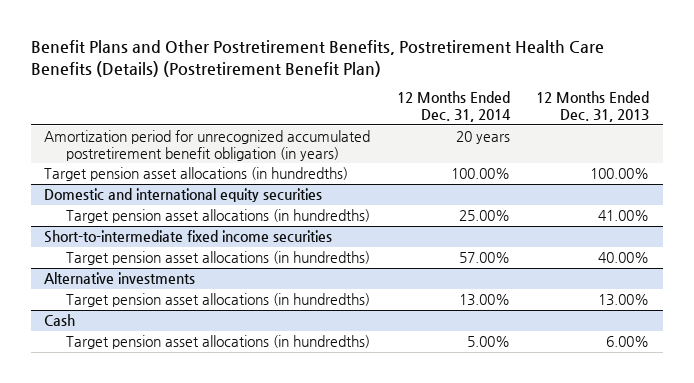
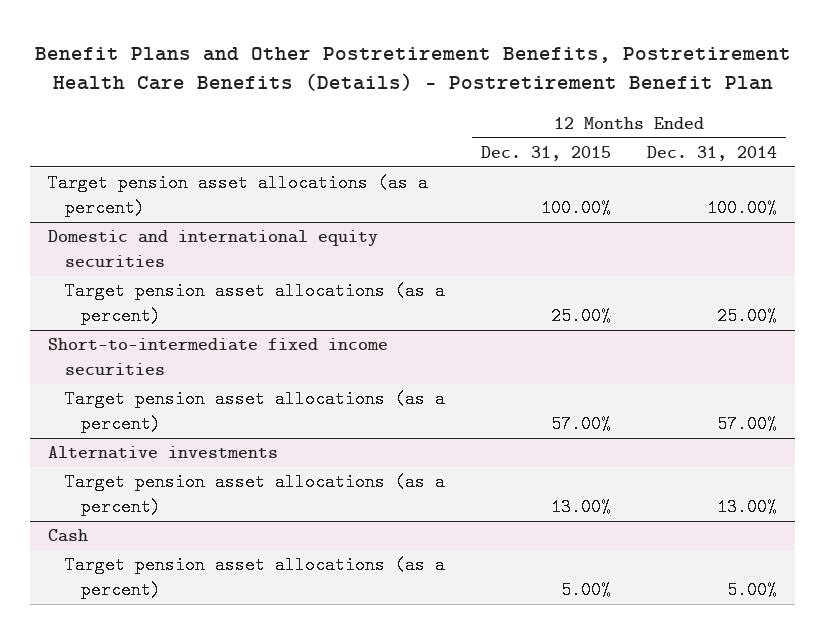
- Benefit Plans and Other Postretirement Benefits, Postretirement Health Care Benefits (Details) (Postretirement Benefit Plan)
+ Benefit Plans and Other Postretirement Benefits, Postretirement Health Care Benefits (Details) - Postretirement Benefit Plan
- | 12 Months Ended Dec. 31, 2014 | 12 Months Ended Dec. 31, 2013
+ | 12 Months Ended Dec. 31, 2015 | 12 Months Ended Dec. 31, 2014
- Amortization period for unrecognized accumulated postretirement benefit obligation (in years) | 20 years |
- Target pension asset allocations (in hundredths) | 100.00% | 100.00%
+ Target pension asset allocations (as a percent) | 100.00% | 100.00%
@ Domestic and international equity securities
- Target pension asset allocations (in hundredths) | 25.00% | 41.00%
+ Target pension asset allocations (as a percent) | 25.00% | 25.00%
@ Short-to-intermediate fixed income securities
- Target pension asset allocations (in hundredths) | 57.00% | 40.00%
+ Target pension asset allocations (as a percent) | 57.00% | 57.00%
@ Alternative investments
- Target pension asset allocations (in hundredths) | 13.00% | 13.00%
+ Target pension asset allocations (as a percent) | 13.00% | 13.00%
@ Cash
- Target pension asset allocations (in hundredths) | 5.00% | 6.00%
+ Target pension asset allocations (as a percent) | 5.00% | 5.00%

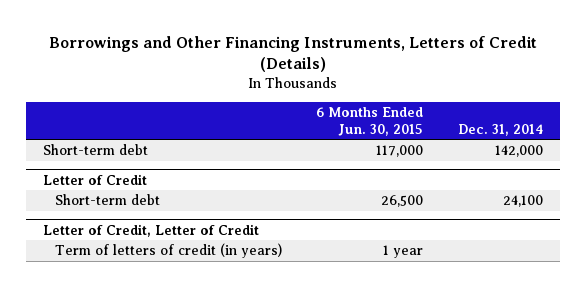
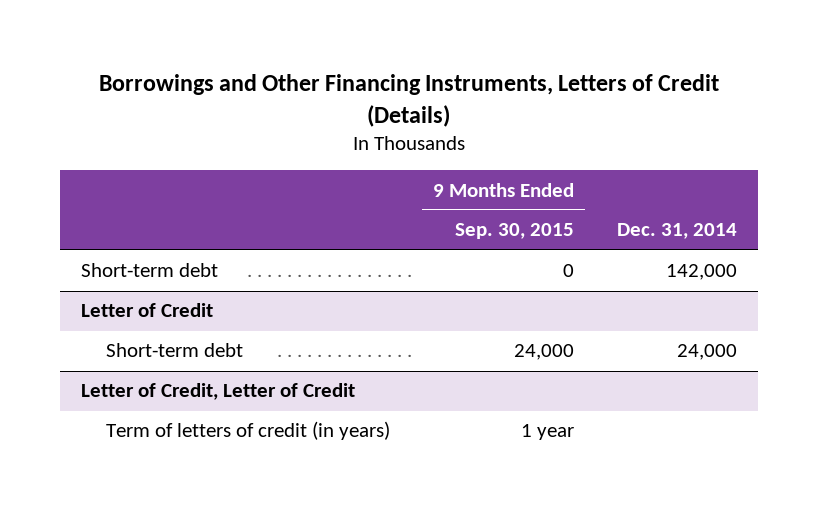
- | 6 Months Ended Jun. 30, 2015 | Dec. 31, 2014
+ | 9 Months Ended Sep. 30, 2015 | Dec. 31, 2014
@ Letter of Credit
- Short-term debt | 26,500 | 24,100
+ Short-term debt | 24,000 | 24,000

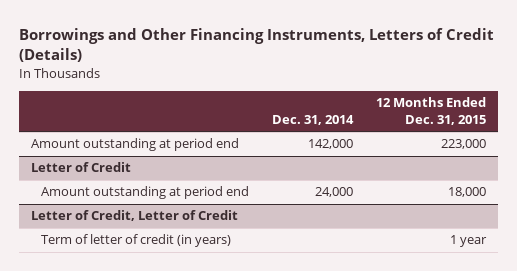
- | 9 Months Ended Sep. 30, 2015 | Dec. 31, 2014
+ | Dec. 31, 2014 | 12 Months Ended Dec. 31, 2015
- Short-term debt | 0 | 142,000
+ Amount outstanding at period end | 142,000 | 223,000
@ Letter of Credit
- Short-term debt | 24,000 | 24,000
+ Amount outstanding at period end | 24,000 | 18,000
@ Letter of Credit, Letter of Credit
- Term of letters of credit (in years) | 1 year |
+ Term of letter of credit (in years) | | 1 year

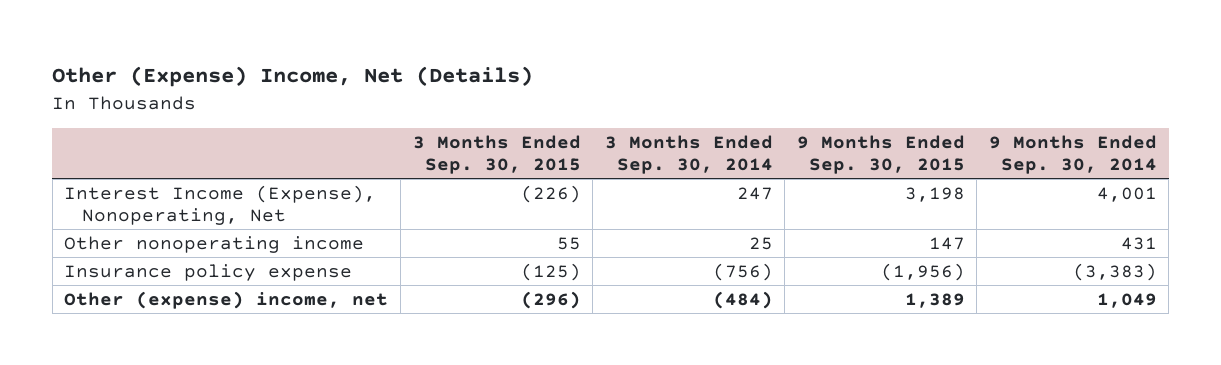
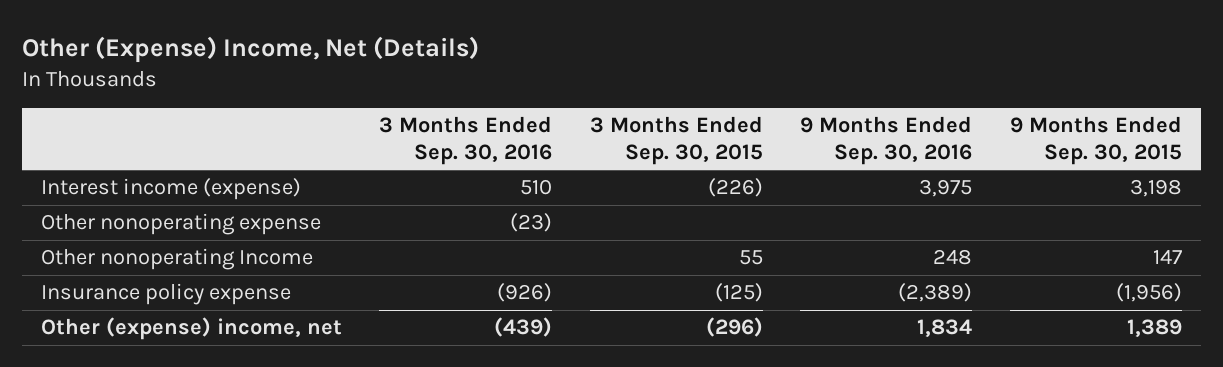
- | 3 Months Ended Sep. 30, 2015 | 3 Months Ended Sep. 30, 2014 | 9 Months Ended Sep. 30, 2015 | 9 Months Ended Sep. 30, 2014
+ | 3 Months Ended Sep. 30, 2016 | 3 Months Ended Sep. 30, 2015 | 9 Months Ended Sep. 30, 2016 | 9 Months Ended Sep. 30, 2015
- Interest Income (Expense), Nonoperating, Net | (226) | 247 | 3,198 | 4,001
- Other nonoperating income | 55 | 25 | 147 | 431
+ Interest income (expense) | 510 | (226) | 3,975 | 3,198
+ Other nonoperating expense | (23) | | |
+ Other nonoperating Income | | 55 | 248 | 147

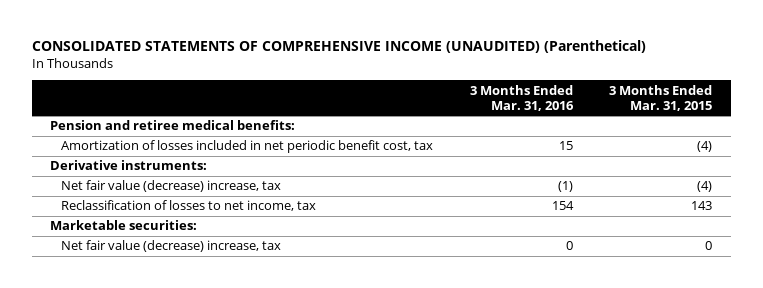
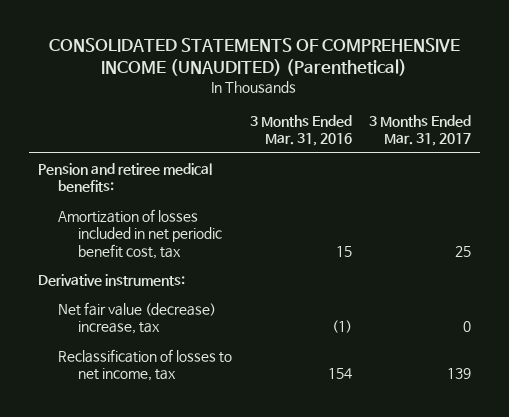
- | 3 Months Ended Mar. 31, 2016 | 3 Months Ended Mar. 31, 2015
+ | 3 Months Ended Mar. 31, 2016 | 3 Months Ended Mar. 31, 2017
- Marketable securities:
- Net fair value (decrease) increase, tax | 0 | 0

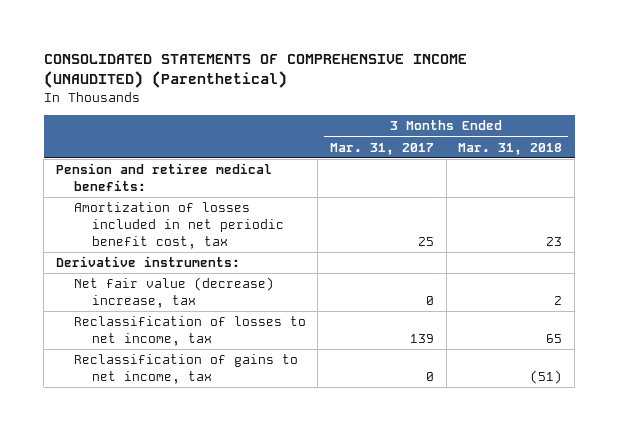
- | 3 Months Ended Mar. 31, 2016 | 3 Months Ended Mar. 31, 2017
+ | 3 Months Ended Mar. 31, 2017 | 3 Months Ended Mar. 31, 2018
+ Reclassification of gains to net income, tax | 0 | (51)

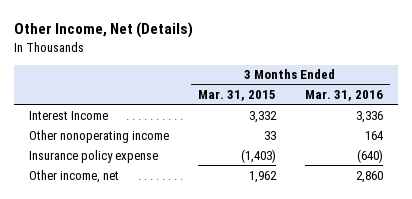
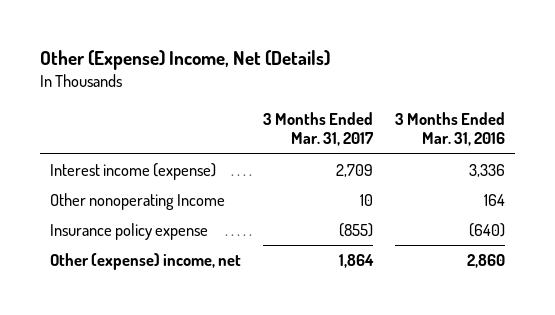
- Other Income, Net (Details)
+ Other (Expense) Income, Net (Details)
- | 3 Months Ended Mar. 31, 2015 | 3 Months Ended Mar. 31, 2016
+ | 3 Months Ended Mar. 31, 2017 | 3 Months Ended Mar. 31, 2016
- Interest Income | 3,332 | 3,336
- Other nonoperating income | 33 | 164
+ Interest income (expense) | 2,709 | 3,336
+ Other nonoperating Income | 10 | 164
- Other income, net | 1,962 | 2,860
+ Other (expense) income, net | 1,864 | 2,860

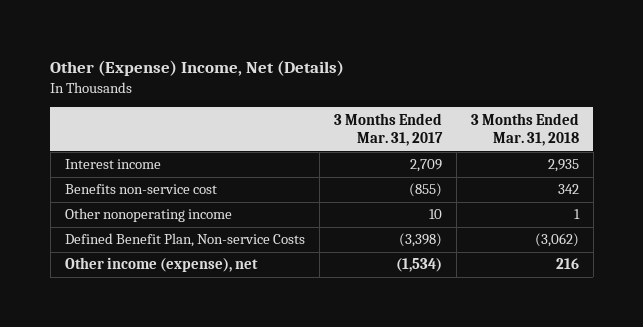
- | 3 Months Ended Mar. 31, 2017 | 3 Months Ended Mar. 31, 2016
+ | 3 Months Ended Mar. 31, 2017 | 3 Months Ended Mar. 31, 2018
- Interest income (expense) | 2,709 | 3,336
- Other nonoperating Income | 10 | 164
- Insurance policy expense | (855) | (640)
- Other (expense) income, net | 1,864 | 2,860
+ Interest income | 2,709 | 2,935
+ Benefits non-service cost | (855) | 342
+ Other nonoperating income | 10 | 1
+ Defined Benefit Plan, Non-service Costs | (3,398) | (3,062)
+ Other income (expense), net | (1,534) | 216

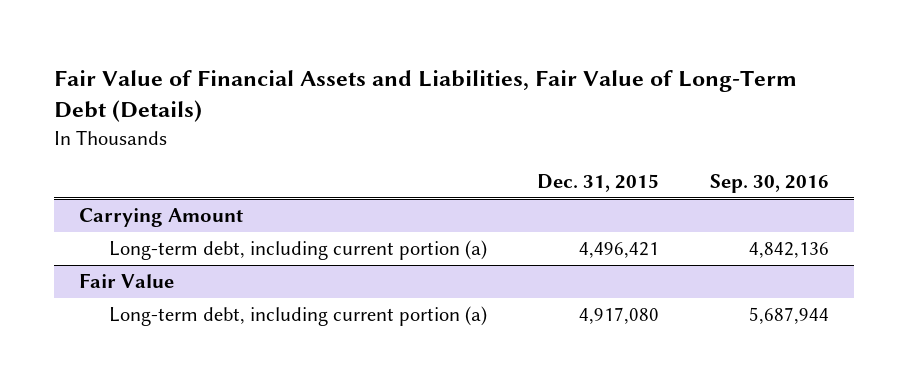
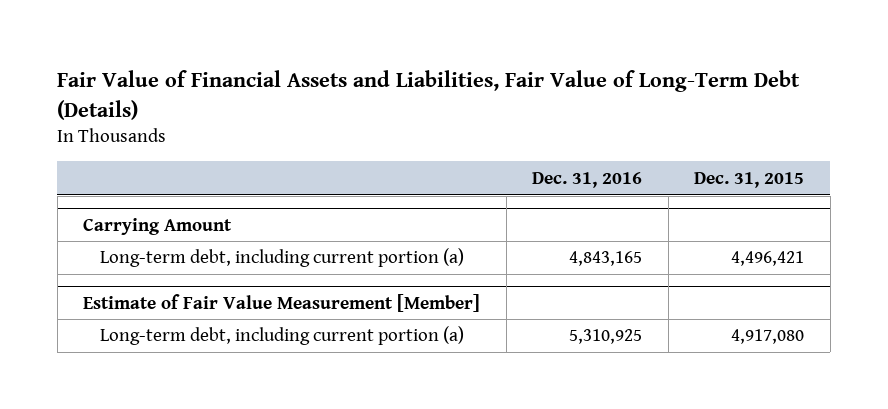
- | Dec. 31, 2015 | Sep. 30, 2016
+ | Dec. 31, 2016 | Dec. 31, 2015
- Fair Value
+ Estimate of Fair Value Measurement [Member]

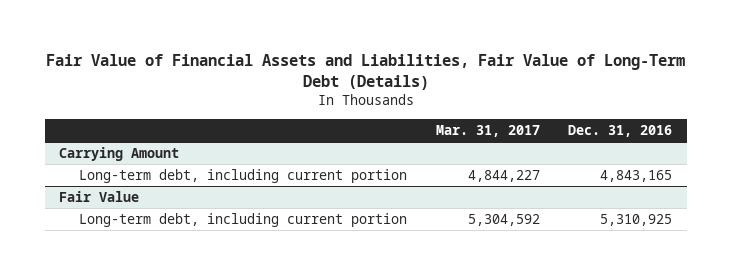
- | Dec. 31, 2016 | Dec. 31, 2015
+ | Mar. 31, 2017 | Dec. 31, 2016
@ Carrying Amount
- Long-term debt, including current portion (a) | 4,843,165 | 4,496,421
- Estimate of Fair Value Measurement [Member]
- Long-term debt, including current portion (a) | 5,310,925 | 4,917,080
@ Carrying Amount
+ Long-term debt, including current portion | 4,844,227 | 4,843,165
+ Fair Value
+ Long-term debt, including current portion | 5,304,592 | 5,310,925

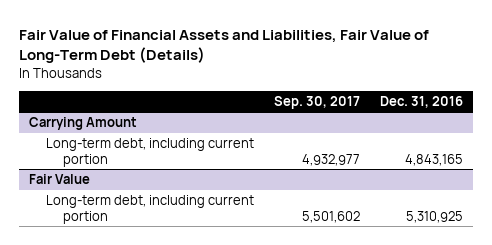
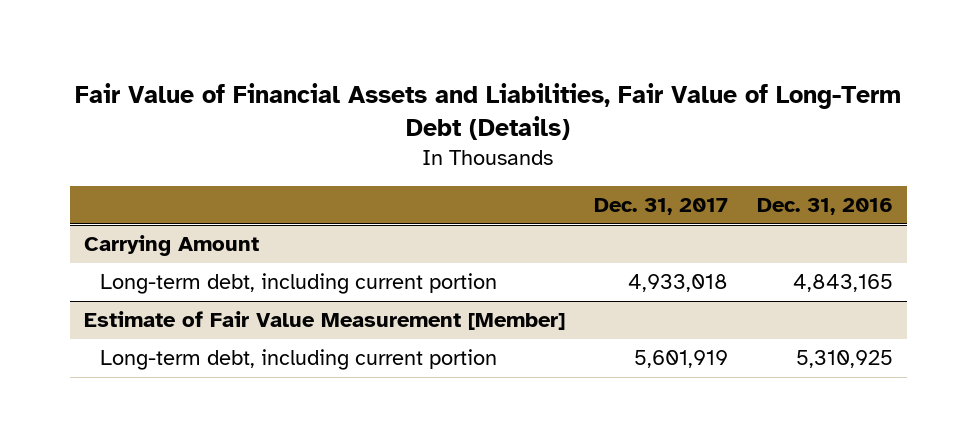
- | Sep. 30, 2017 | Dec. 31, 2016
+ | Dec. 31, 2017 | Dec. 31, 2016
- Fair Value
+ Estimate of Fair Value Measurement [Member]

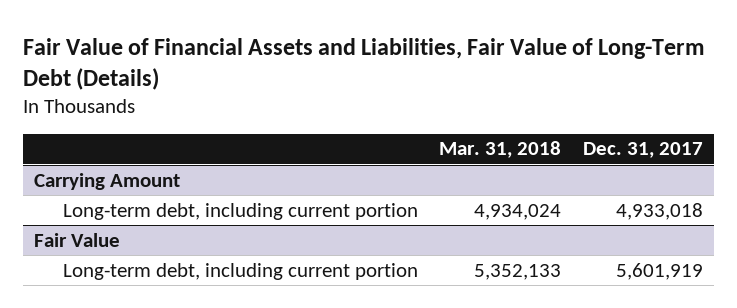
- | Dec. 31, 2017 | Dec. 31, 2016
+ | Mar. 31, 2018 | Dec. 31, 2017
- Estimate of Fair Value Measurement [Member]
+ Fair Value

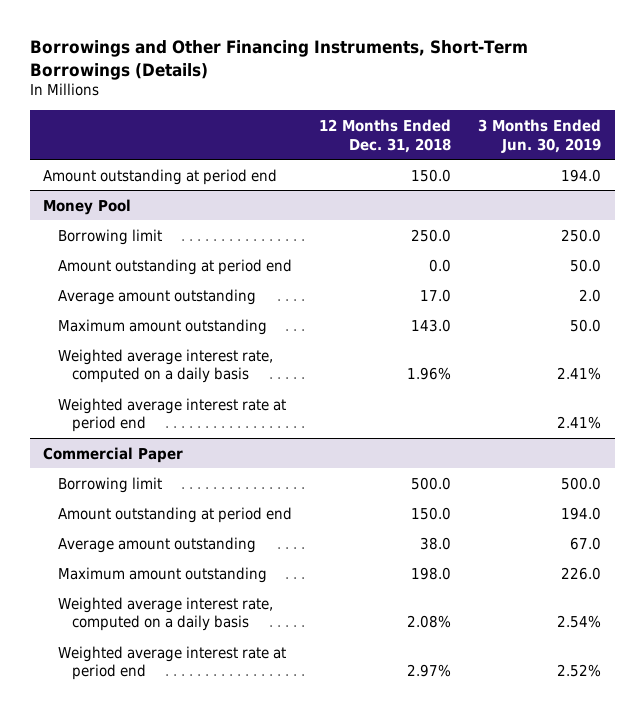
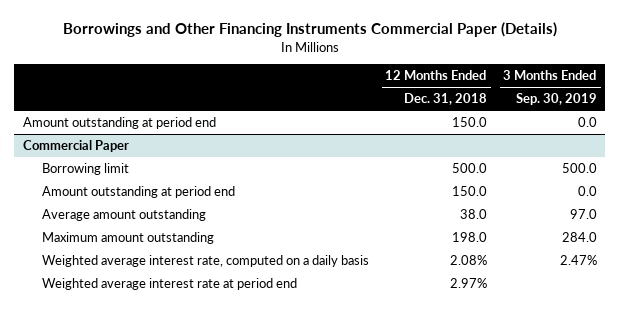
- Borrowings and Other Financing Instruments, Short-Term Borrowings (Details)
+ Borrowings and Other Financing Instruments Commercial Paper (Details)
- | 12 Months Ended Dec. 31, 2018 | 3 Months Ended Jun. 30, 2019
+ | 12 Months Ended Dec. 31, 2018 | 3 Months Ended Sep. 30, 2019
- Money Pool
- Borrowing limit | 250.0 | 250.0
- Amount outstanding at period end | 0.0 | 50.0
- Average amount outstanding | 17.0 | 2.0
- Maximum amount outstanding | 143.0 | 50.0
- Weighted average interest rate, computed on a daily basis | 1.96% | 2.41%
- Weighted average interest rate at period end | | 2.41%

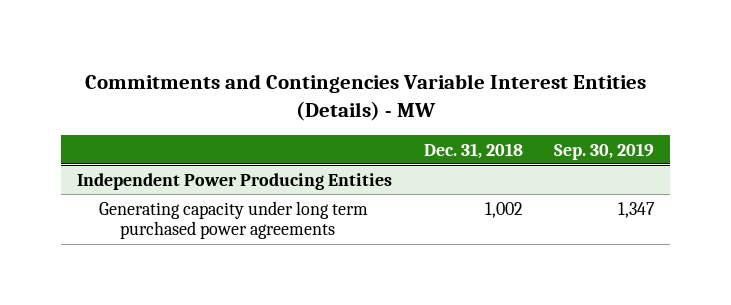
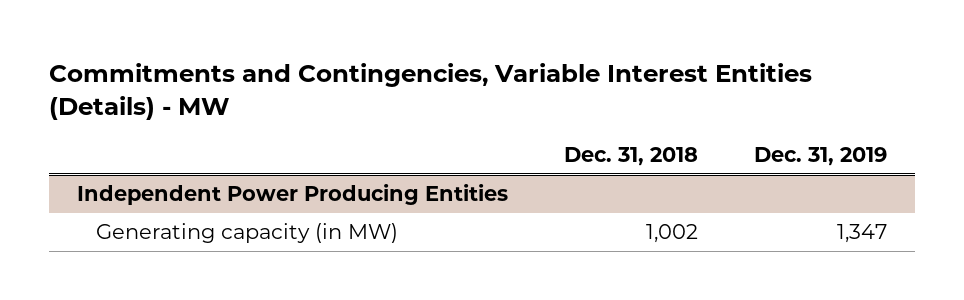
- Commitments and Contingencies Variable Interest Entities (Details) - MW
+ Commitments and Contingencies, Variable Interest Entities (Details) - MW
- | Dec. 31, 2018 | Sep. 30, 2019
+ | Dec. 31, 2018 | Dec. 31, 2019
@ Independent Power Producing Entities
- Generating capacity under long term purchased power agreements | 1,002 | 1,347
+ Generating capacity (in MW) | 1,002 | 1,347

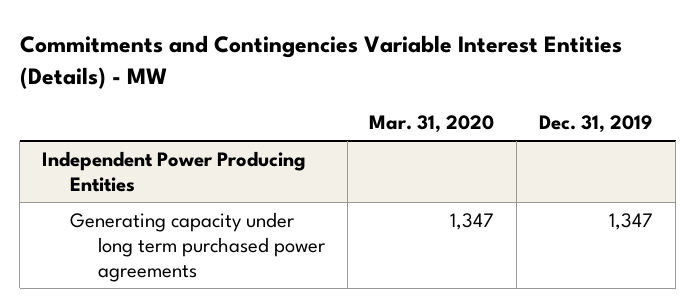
- Commitments and Contingencies, Variable Interest Entities (Details) - MW
+ Commitments and Contingencies Variable Interest Entities (Details) - MW
- | Dec. 31, 2018 | Dec. 31, 2019
+ | Mar. 31, 2020 | Dec. 31, 2019
@ Independent Power Producing Entities
- Generating capacity (in MW) | 1,002 | 1,347
+ Generating capacity under long term purchased power agreements | 1,347 | 1,347

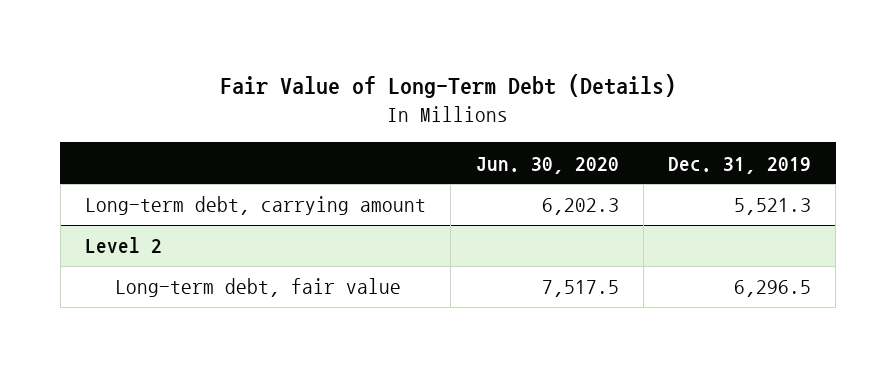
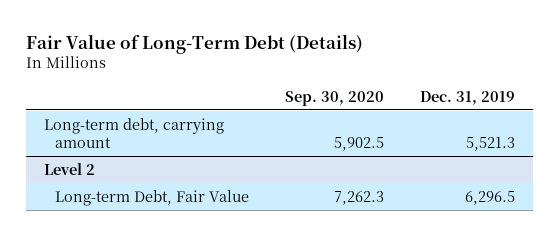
- | Jun. 30, 2020 | Dec. 31, 2019
+ | Sep. 30, 2020 | Dec. 31, 2019
@ Level 2
- Long-term debt, fair value | 7,517.5 | 6,296.5
+ Long-term Debt, Fair Value | 7,262.3 | 6,296.5

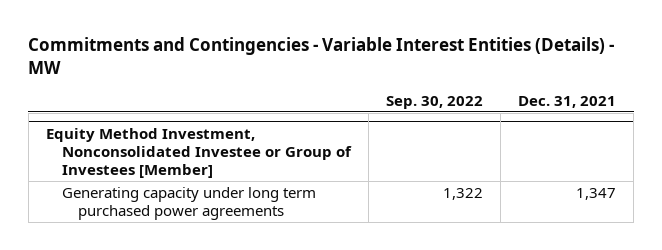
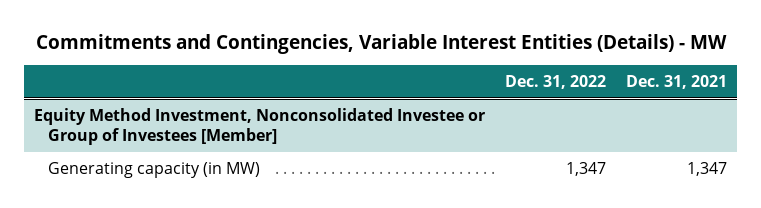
- Commitments and Contingencies - Variable Interest Entities (Details) - MW
+ Commitments and Contingencies, Variable Interest Entities (Details) - MW
- | Sep. 30, 2022 | Dec. 31, 2021
+ | Dec. 31, 2022 | Dec. 31, 2021
@ Equity Method Investment, Nonconsolidated Investee or Group of Investees [Member]
- Generating capacity under long term purchased power agreements | 1,322 | 1,347
+ Generating capacity (in MW) | 1,347 | 1,347

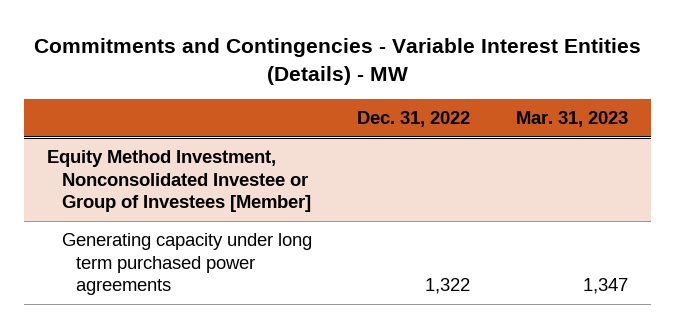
- Commitments and Contingencies, Variable Interest Entities (Details) - MW
+ Commitments and Contingencies - Variable Interest Entities (Details) - MW
- | Dec. 31, 2022 | Dec. 31, 2021
+ | Dec. 31, 2022 | Mar. 31, 2023
@ Equity Method Investment, Nonconsolidated Investee or Group of Investees [Member]
- Generating capacity (in MW) | 1,347 | 1,347
+ Generating capacity under long term purchased power agreements | 1,322 | 1,347

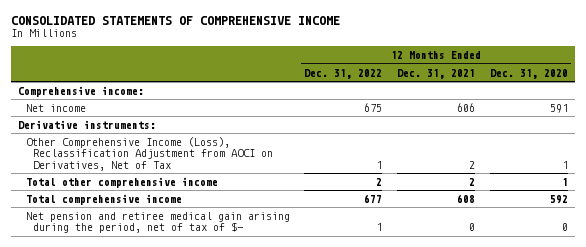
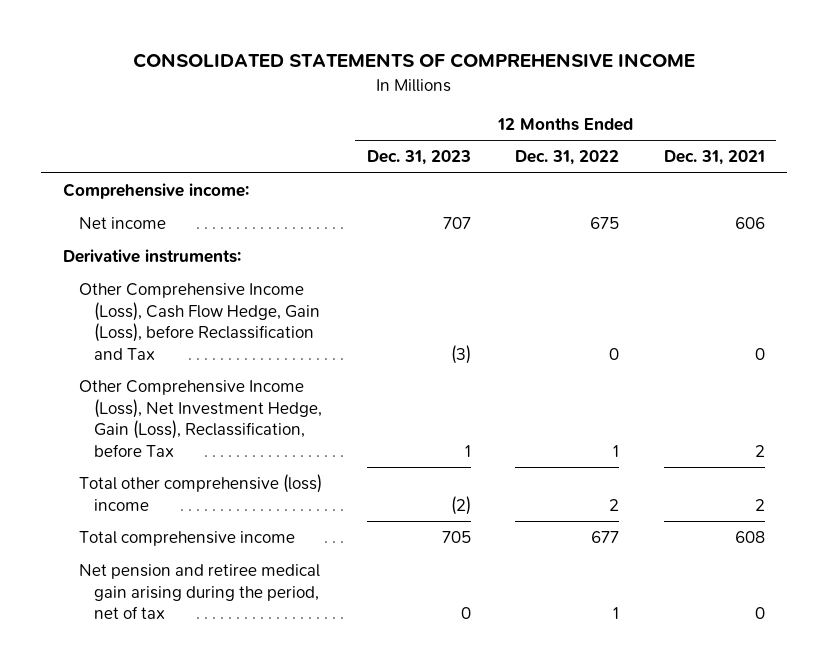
- | 12 Months Ended Dec. 31, 2022 | 12 Months Ended Dec. 31, 2021 | 12 Months Ended Dec. 31, 2020
+ | 12 Months Ended Dec. 31, 2023 | 12 Months Ended Dec. 31, 2022 | 12 Months Ended Dec. 31, 2021
- Other Comprehensive Income (Loss), Reclassification Adjustment from AOCI on Derivatives, Net of Tax | 1 | 2 | 1
- Total other comprehensive income | 2 | 2 | 1
+ Other Comprehensive Income (Loss), Cash Flow Hedge, Gain (Loss), before Reclassification and Tax | (3) | 0 | 0
+ Other Comprehensive Income (Loss), Net Investment Hedge, Gain (Loss), Reclassification, before Tax | 1 | 1 | 2
+ Total other comprehensive (loss) income | (2) | 2 | 2
- Net pension and retiree medical gain arising during the period, net of tax of $- | 1 | 0 | 0
+ Net pension and retiree medical gain arising during the period, net of tax | 0 | 1 | 0

